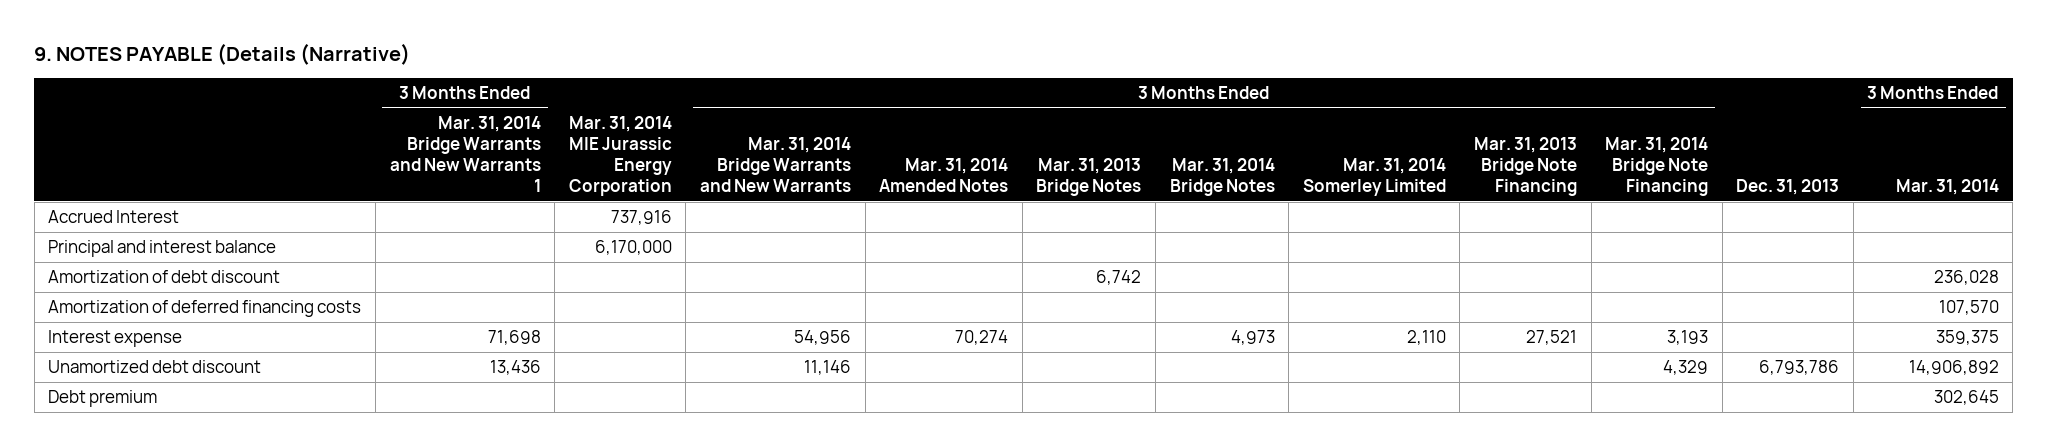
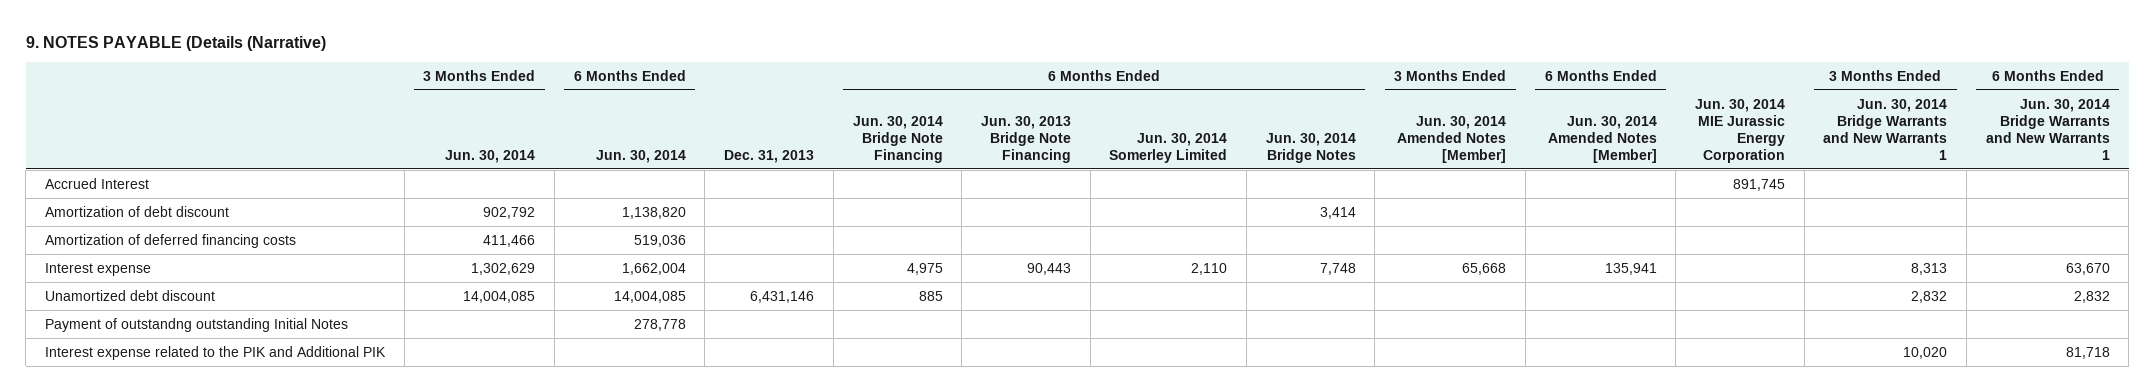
- | 3 Months Ended Mar. 31, 2014 Bridge Warrants and New Warrants 1 | Mar. 31, 2014 MIE Jurassic Energy Corporation | 3 Months Ended Mar. 31, 2014 Bridge Warrants and New Warrants | 3 Months Ended Mar. 31, 2014 Amended Notes | 3 Months Ended Mar. 31, 2013 Bridge Notes | 3 Months Ended Mar. 31, 2014 Bridge Notes | 3 Months Ended Mar. 31, 2014 Somerley Limited | 3 Months Ended Mar. 31, 2013 Bridge Note Financing | 3 Months Ended Mar. 31, 2014 Bridge Note Financing | Dec. 31, 2013 | 3 Months Ended Mar. 31, 2014
+ | 3 Months Ended Jun. 30, 2014 | 6 Months Ended Jun. 30, 2014 | Dec. 31, 2013 | 6 Months Ended Jun. 30, 2014 Bridge Note Financing | 6 Months Ended Jun. 30, 2013 Bridge Note Financing | 6 Months Ended Jun. 30, 2014 Somerley Limited | 6 Months Ended Jun. 30, 2014 Bridge Notes | 3 Months Ended Jun. 30, 2014 Amended Notes [Member] | 6 Months Ended Jun. 30, 2014 Amended Notes [Member] | Jun. 30, 2014 MIE Jurassic Energy Corporation | 3 Months Ended Jun. 30, 2014 Bridge Warrants and New Warrants 1 | 6 Months Ended Jun. 30, 2014 Bridge Warrants and New Warrants 1
- Principal and interest balance | | 6,170,000 | | | | | | | | |
- Unamortized debt discount | 13,436 | | 11,146 | | | | | | 4,329 | 6,793,786 | 14,906,892
- Debt premium | | | | | | | | | | | 302,645
+ Unamortized debt discount | 14,004,085 | 14,004,085 | 6,431,146 | 885 | | | | | | | 2,832 | 2,832
+ Payment of outstandng outstanding Initial Notes | | 278,778 | | | | | | | | | |
+ Interest expense related to the PIK and Additional PIK | | | | | | | | | | | 10,020 | 81,718

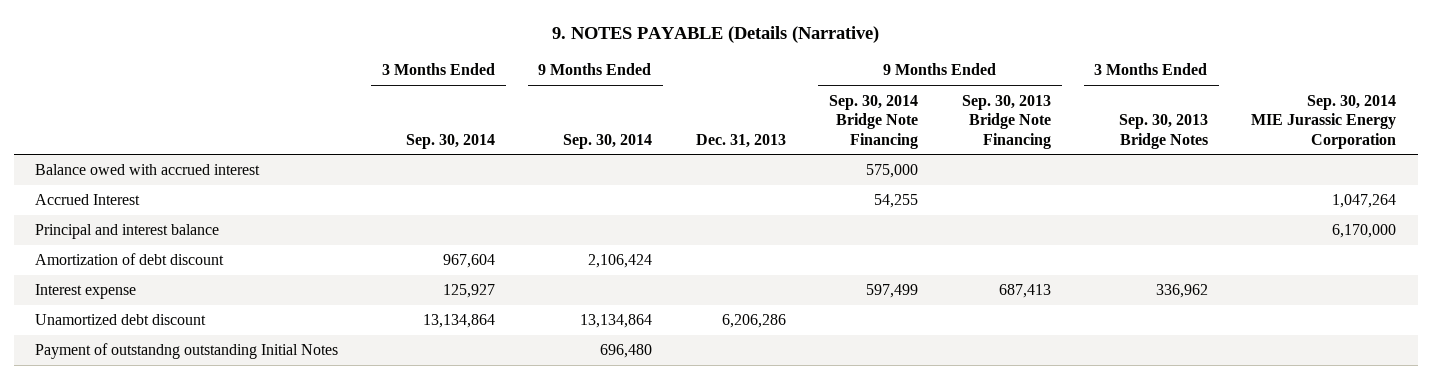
- | 3 Months Ended Jun. 30, 2014 | 6 Months Ended Jun. 30, 2014 | Dec. 31, 2013 | 6 Months Ended Jun. 30, 2014 Bridge Note Financing | 6 Months Ended Jun. 30, 2013 Bridge Note Financing | 6 Months Ended Jun. 30, 2014 Somerley Limited | 6 Months Ended Jun. 30, 2014 Bridge Notes | 3 Months Ended Jun. 30, 2014 Amended Notes [Member] | 6 Months Ended Jun. 30, 2014 Amended Notes [Member] | Jun. 30, 2014 MIE Jurassic Energy Corporation | 3 Months Ended Jun. 30, 2014 Bridge Warrants and New Warrants 1 | 6 Months Ended Jun. 30, 2014 Bridge Warrants and New Warrants 1
+ | 3 Months Ended Sep. 30, 2014 | 9 Months Ended Sep. 30, 2014 | Dec. 31, 2013 | 9 Months Ended Sep. 30, 2014 Bridge Note Financing | 9 Months Ended Sep. 30, 2013 Bridge Note Financing | 3 Months Ended Sep. 30, 2013 Bridge Notes | Sep. 30, 2014 MIE Jurassic Energy Corporation
+ Balance owed with accrued interest | | | | 575,000 | | |
+ Principal and interest balance | | | | | | | 6,170,000
- Amortization of deferred financing costs | 411,466 | 519,036 | | | | | | | | | |
- Unamortized debt discount | 14,004,085 | 14,004,085 | 6,431,146 | 885 | | | | | | | 2,832 | 2,832
+ Unamortized debt discount | 13,134,864 | 13,134,864 | 6,206,286 | | | |
- Interest expense related to the PIK and Additional PIK | | | | | | | | | | | 10,020 | 81,718

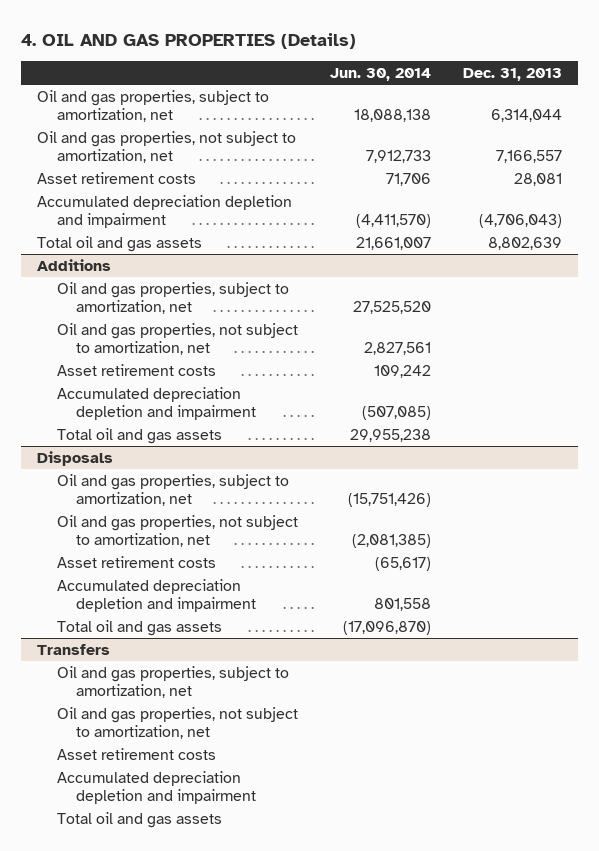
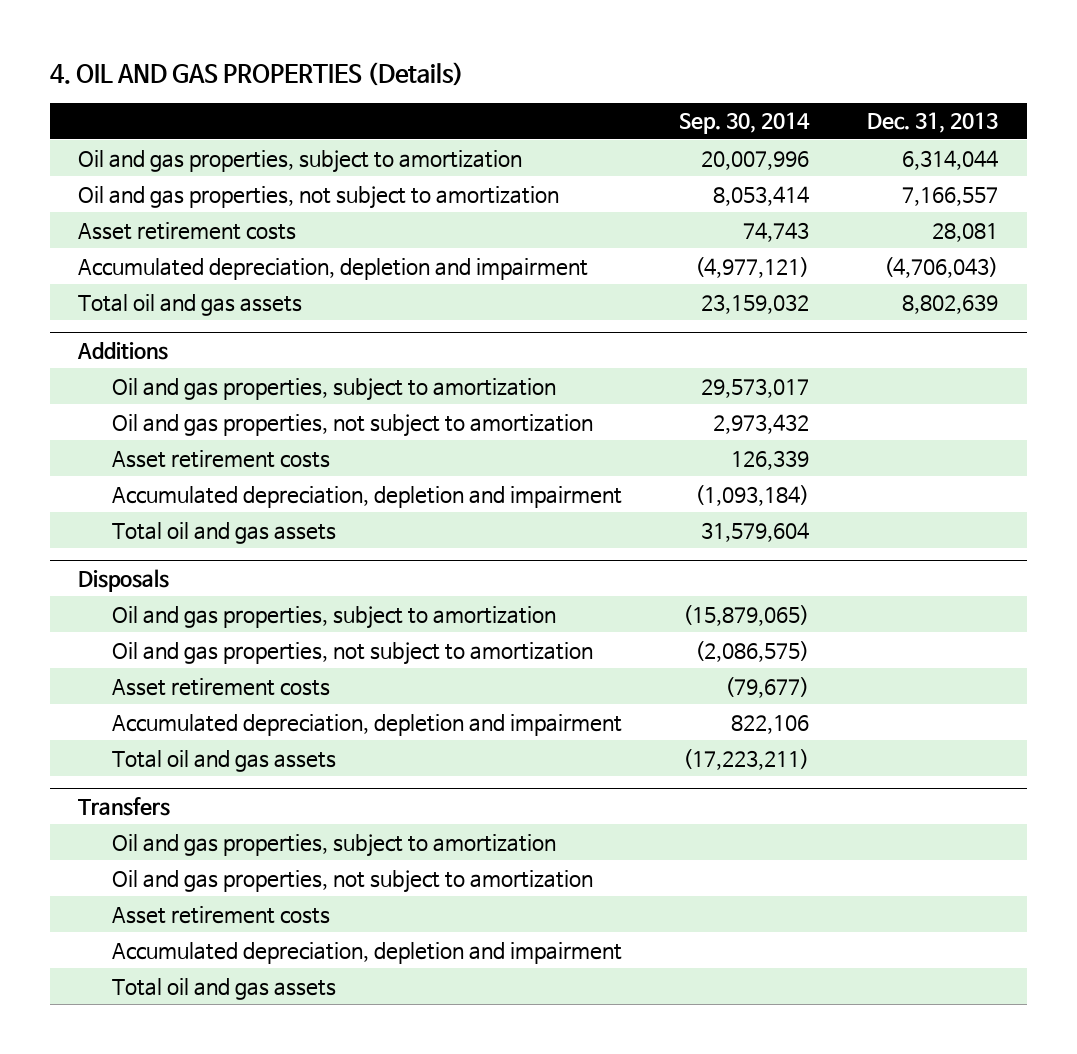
- | Jun. 30, 2014 | Dec. 31, 2013
+ | Sep. 30, 2014 | Dec. 31, 2013
- Oil and gas properties, subject to amortization, net | 18,088,138 | 6,314,044
- Oil and gas properties, not subject to amortization, net | 7,912,733 | 7,166,557
+ Oil and gas properties, subject to amortization | 20,007,996 | 6,314,044
+ Oil and gas properties, not subject to amortization | 8,053,414 | 7,166,557
- Accumulated depreciation depletion and impairment | (4,411,570) | (4,706,043)
+ Accumulated depreciation, depletion and impairment | (4,977,121) | (4,706,043)
@ Additions
- Oil and gas properties, subject to amortization, net | 27,525,520 |
- Oil and gas properties, not subject to amortization, net | 2,827,561 |
+ Oil and gas properties, subject to amortization | 29,573,017 |
+ Oil and gas properties, not subject to amortization | 2,973,432 |
- Accumulated depreciation depletion and impairment | (507,085) |
+ Accumulated depreciation, depletion and impairment | (1,093,184) |
@ Disposals
- Oil and gas properties, subject to amortization, net | (15,751,426) |
- Oil and gas properties, not subject to amortization, net | (2,081,385) |
+ Oil and gas properties, subject to amortization | (15,879,065) |
+ Oil and gas properties, not subject to amortization | (2,086,575) |
- Accumulated depreciation depletion and impairment | 801,558 |
+ Accumulated depreciation, depletion and impairment | 822,106 |
@ Transfers
- Oil and gas properties, subject to amortization, net
- Oil and gas properties, not subject to amortization, net
+ Oil and gas properties, subject to amortization
+ Oil and gas properties, not subject to amortization
- Accumulated depreciation depletion and impairment
+ Accumulated depreciation, depletion and impairment

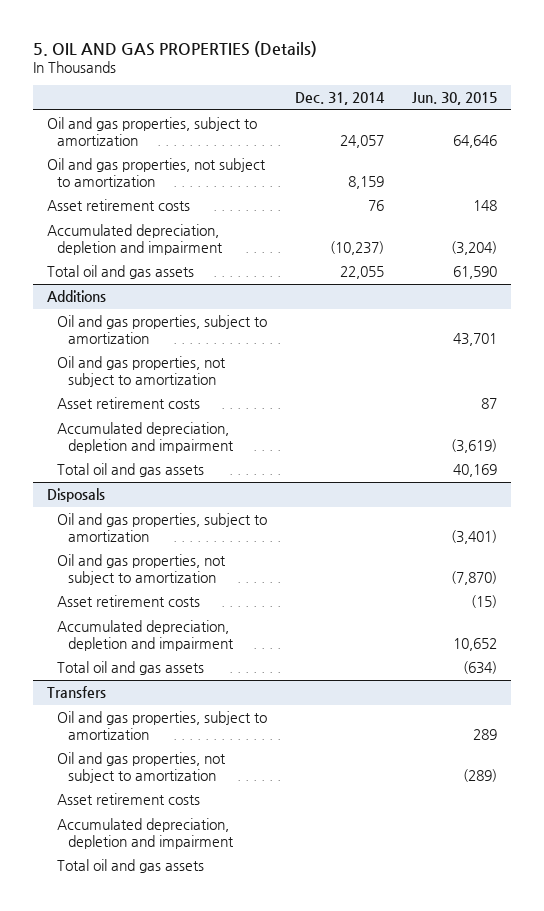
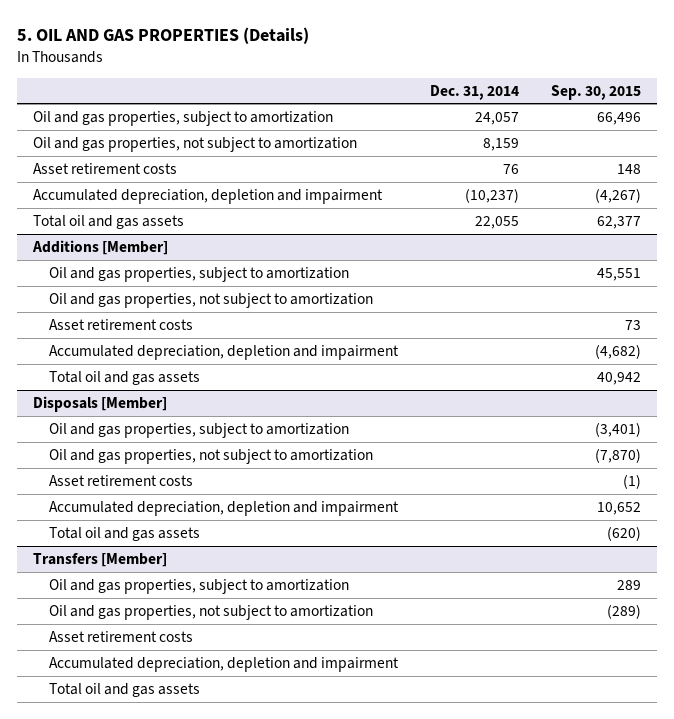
- | Dec. 31, 2014 | Jun. 30, 2015
+ | Dec. 31, 2014 | Sep. 30, 2015
- Additions
+ Additions [Member]
- Disposals
+ Disposals [Member]
- Transfers
+ Transfers [Member]

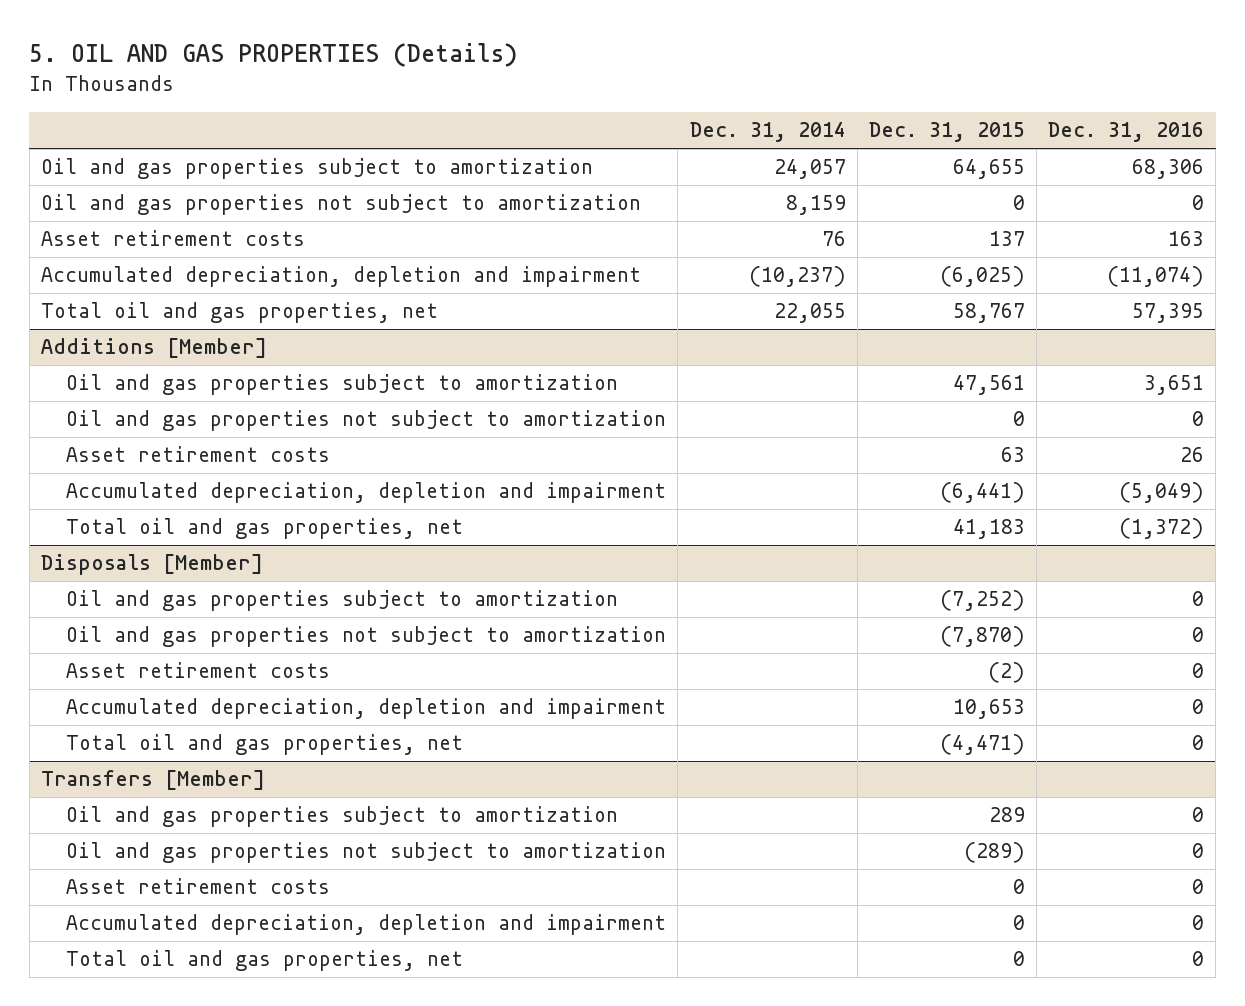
- | Dec. 31, 2014 | Sep. 30, 2015
+ | Dec. 31, 2014 | Dec. 31, 2015 | Dec. 31, 2016
- Oil and gas properties, subject to amortization | 24,057 | 66,496
- Oil and gas properties, not subject to amortization | 8,159 |
+ Oil and gas properties subject to amortization | 24,057 | 64,655 | 68,306
+ Oil and gas properties not subject to amortization | 8,159 | 0 | 0
- Total oil and gas assets | 22,055 | 62,377
+ Total oil and gas properties, net | 22,055 | 58,767 | 57,395
@ Additions [Member]
- Oil and gas properties, subject to amortization | | 45,551
- Oil and gas properties, not subject to amortization
+ Oil and gas properties subject to amortization | | 47,561 | 3,651
+ Oil and gas properties not subject to amortization | | 0 | 0
- Total oil and gas assets | | 40,942
+ Total oil and gas properties, net | | 41,183 | (1,372)
@ Disposals [Member]
- Oil and gas properties, subject to amortization | | (3,401)
- Oil and gas properties, not subject to amortization | | (7,870)
+ Oil and gas properties subject to amortization | | (7,252) | 0
+ Oil and gas properties not subject to amortization | | (7,870) | 0
- Total oil and gas assets | | (620)
+ Total oil and gas properties, net | | (4,471) | 0
@ Transfers [Member]
- Oil and gas properties, subject to amortization | | 289
- Oil and gas properties, not subject to amortization | | (289)
+ Oil and gas properties subject to amortization | | 289 | 0
+ Oil and gas properties not subject to amortization | | (289) | 0
- Total oil and gas assets
+ Total oil and gas properties, net | | 0 | 0

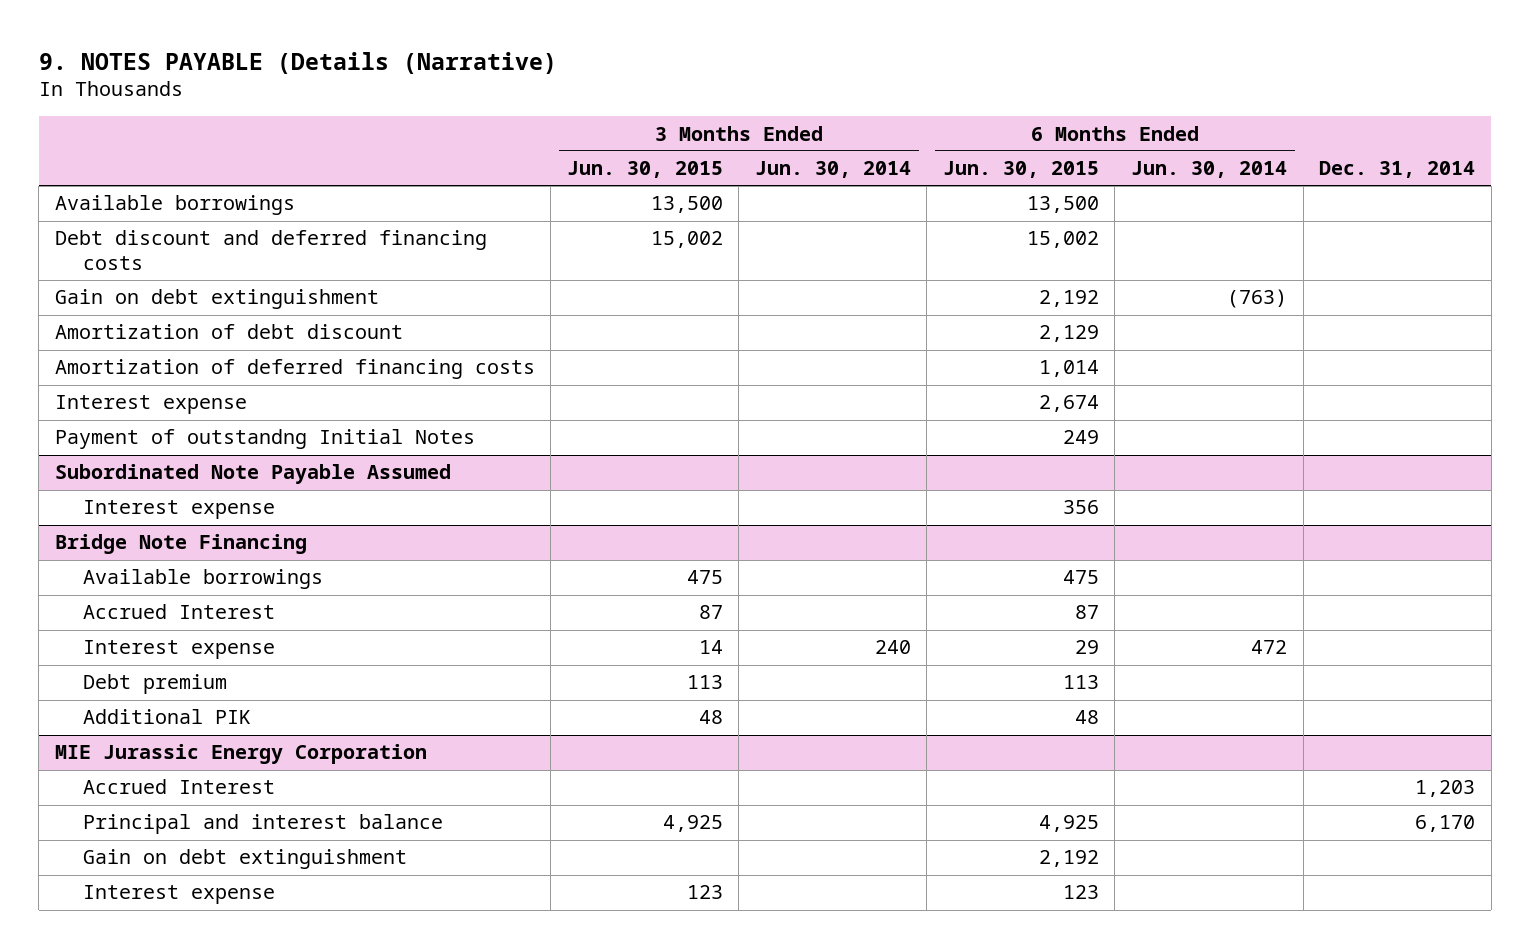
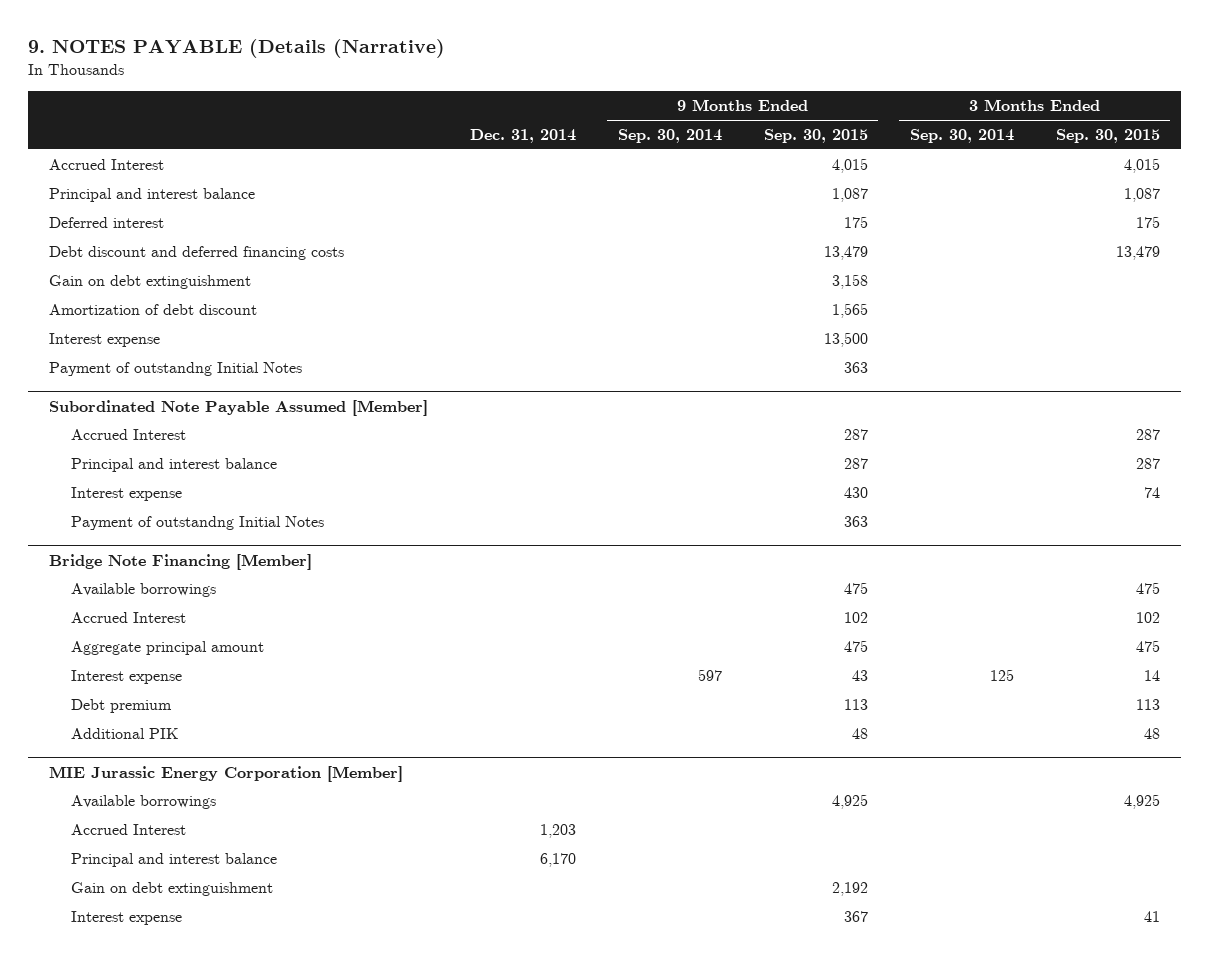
- | 3 Months Ended Jun. 30, 2015 | 3 Months Ended Jun. 30, 2014 | 6 Months Ended Jun. 30, 2015 | 6 Months Ended Jun. 30, 2014 | Dec. 31, 2014
+ | Dec. 31, 2014 | 9 Months Ended Sep. 30, 2014 | 9 Months Ended Sep. 30, 2015 | 3 Months Ended Sep. 30, 2014 | 3 Months Ended Sep. 30, 2015
- Available borrowings | 13,500 | | 13,500 | |
+ Accrued Interest | | | 4,015 | | 4,015
+ Principal and interest balance | | | 1,087 | | 1,087
+ Deferred interest | | | 175 | | 175
- Amortization of deferred financing costs | | | 1,014 | |
- Subordinated Note Payable Assumed
+ Subordinated Note Payable Assumed [Member]
+ Accrued Interest | | | 287 | | 287
+ Principal and interest balance | | | 287 | | 287
- Bridge Note Financing
+ Payment of outstandng Initial Notes | | | 363 | |
+ Bridge Note Financing [Member]
+ Aggregate principal amount | | | 475 | | 475
- MIE Jurassic Energy Corporation
+ MIE Jurassic Energy Corporation [Member]
+ Available borrowings | | | 4,925 | | 4,925

